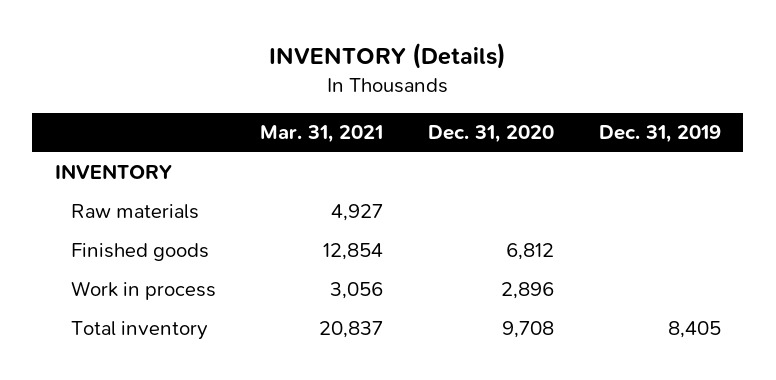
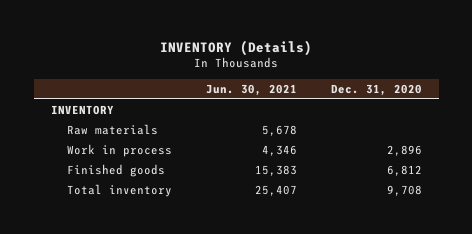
- | Mar. 31, 2021 | Dec. 31, 2020 | Dec. 31, 2019
+ | Jun. 30, 2021 | Dec. 31, 2020
moved down: Finished goods | 15,383 | 6,812

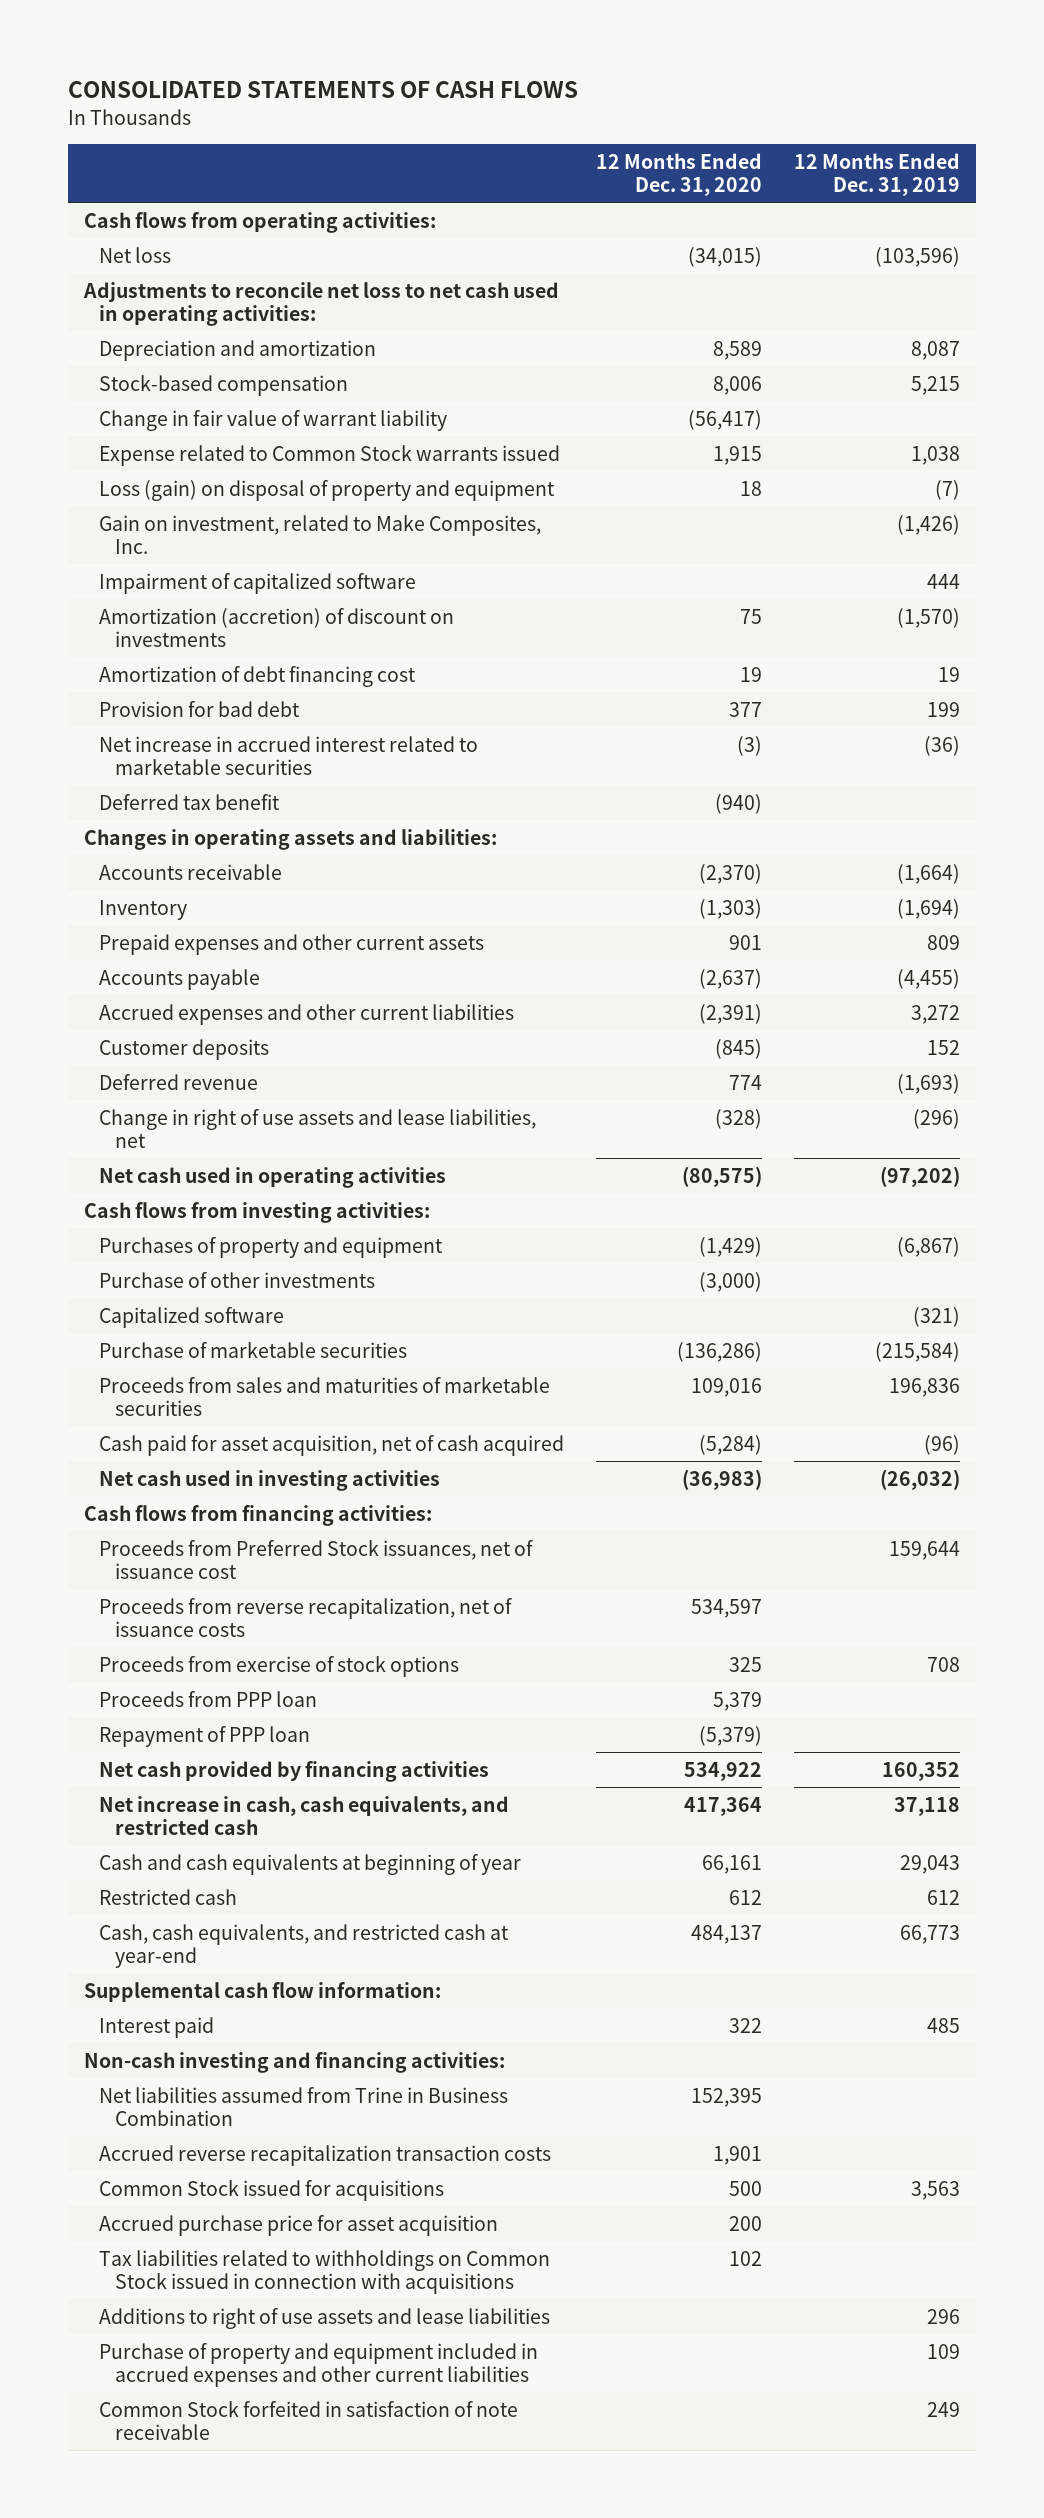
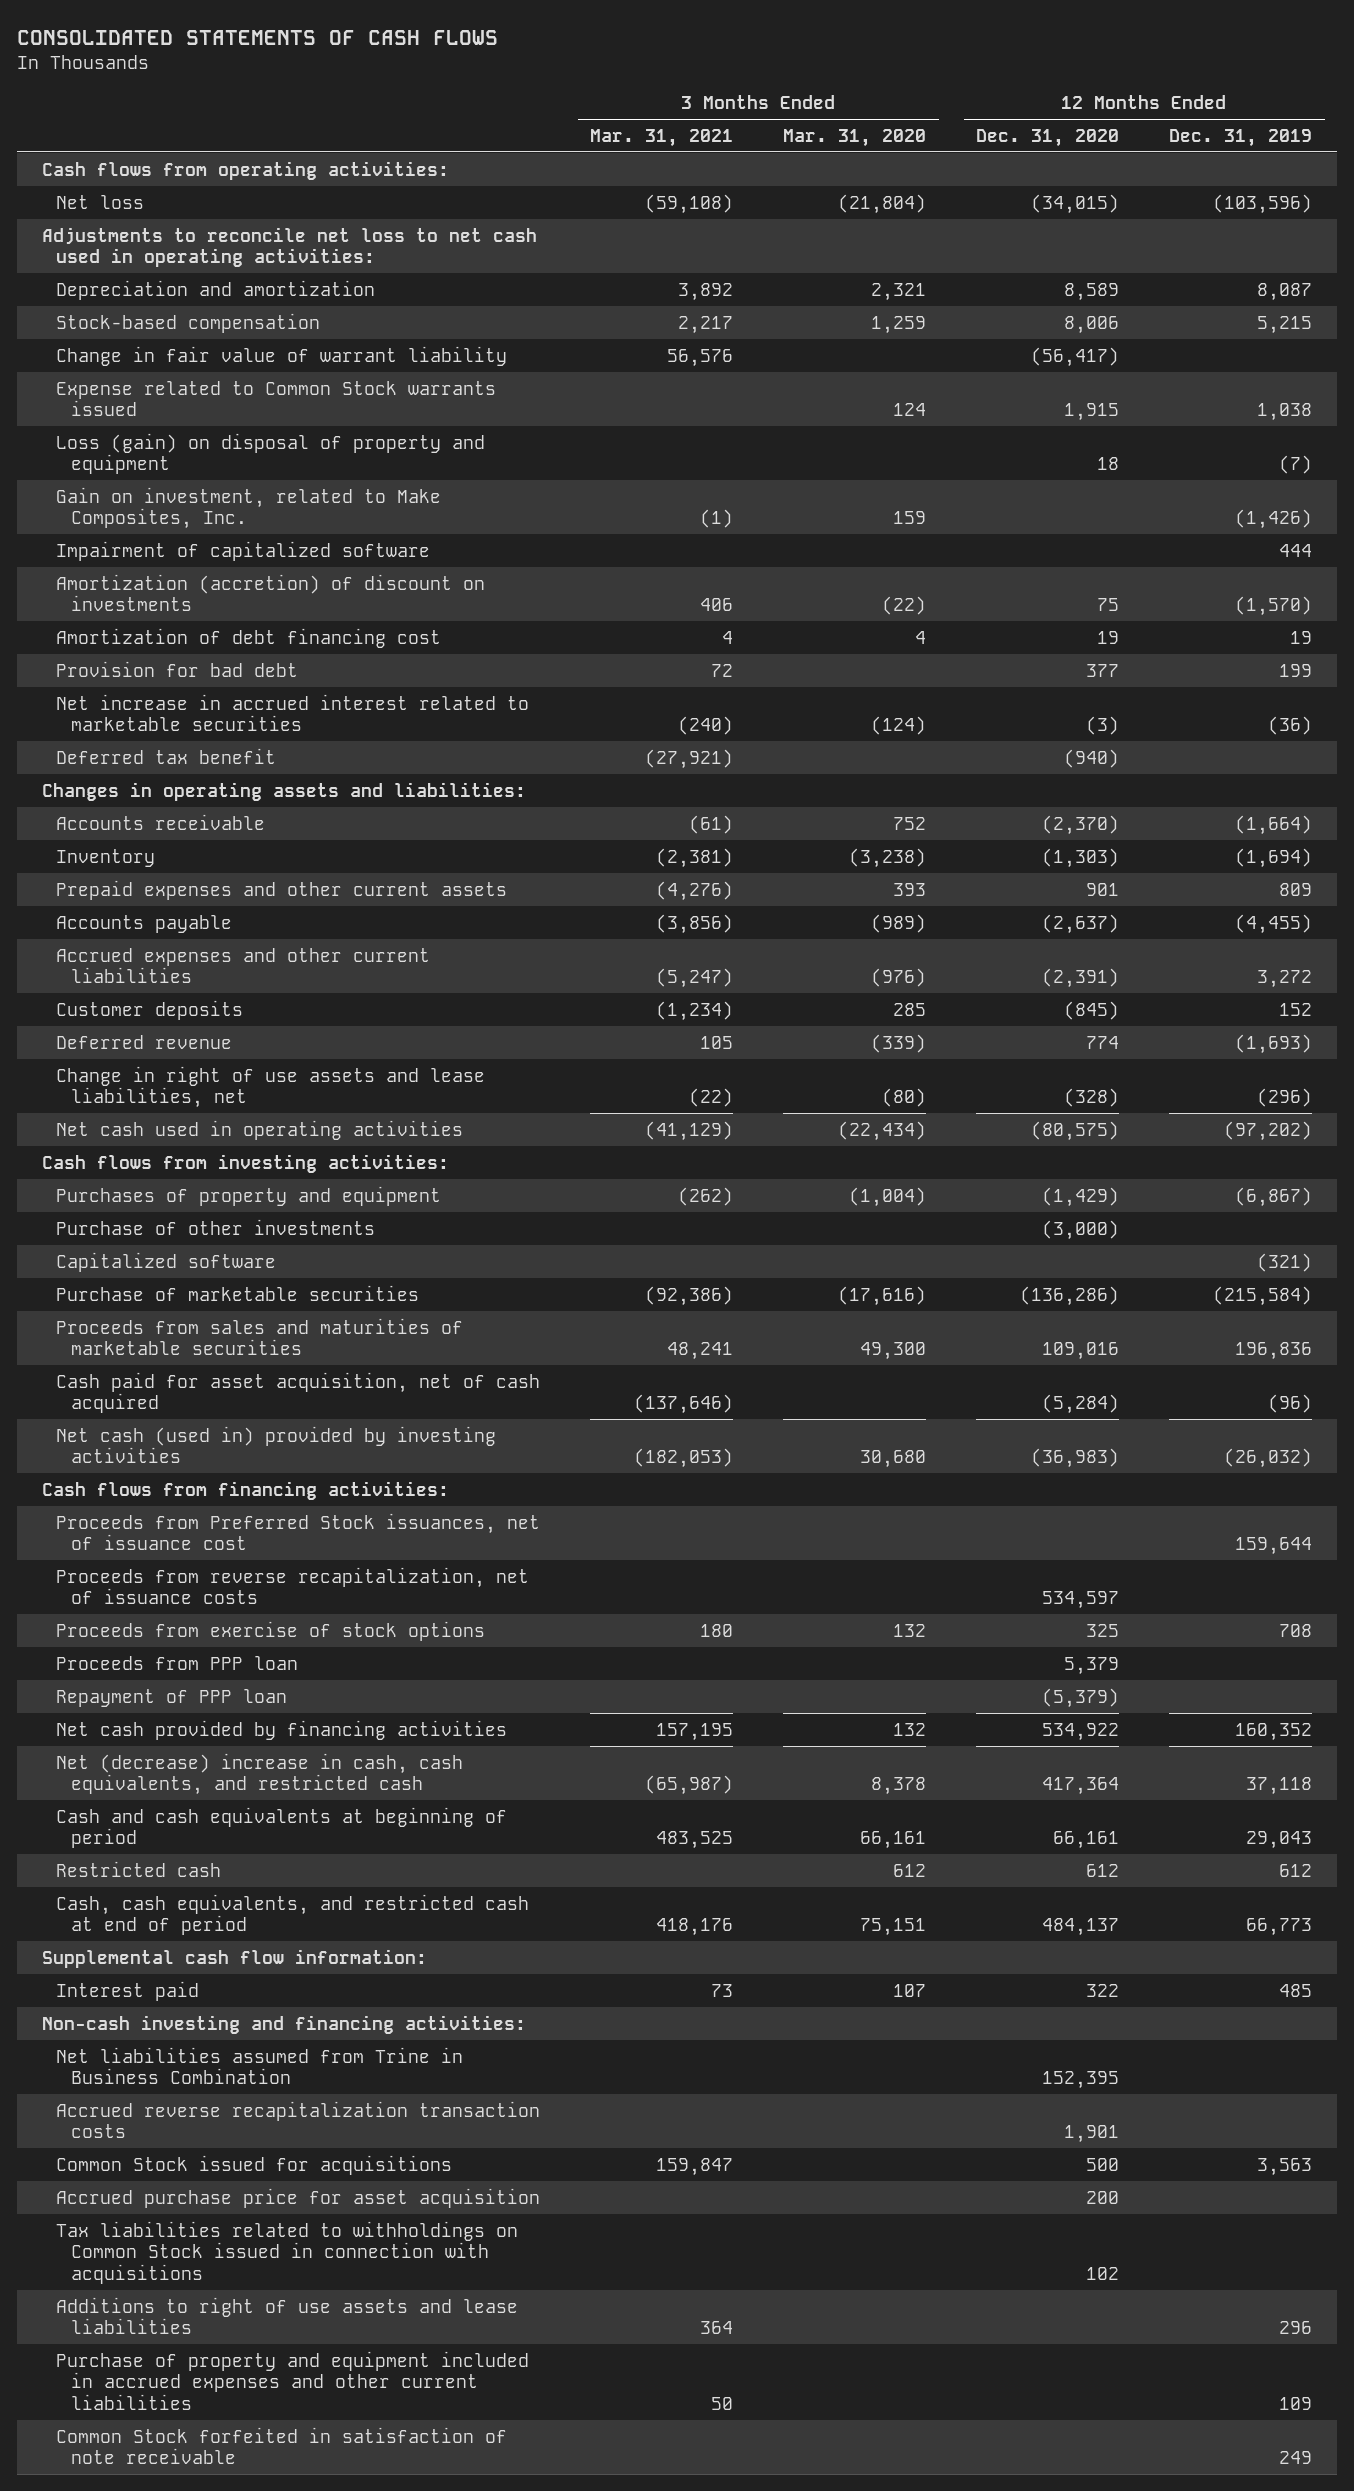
- | 12 Months Ended Dec. 31, 2020 | 12 Months Ended Dec. 31, 2019
+ | 3 Months Ended Mar. 31, 2021 | 3 Months Ended Mar. 31, 2020 | 12 Months Ended Dec. 31, 2020 | 12 Months Ended Dec. 31, 2019
- Net cash used in investing activities | (36,983) | (26,032)
+ Net cash (used in) provided by investing activities | (182,053) | 30,680 | (36,983) | (26,032)
- Net increase in cash, cash equivalents, and restricted cash | 417,364 | 37,118
- Cash and cash equivalents at beginning of year | 66,161 | 29,043
+ Net (decrease) increase in cash, cash equivalents, and restricted cash | (65,987) | 8,378 | 417,364 | 37,118
+ Cash and cash equivalents at beginning of period | 483,525 | 66,161 | 66,161 | 29,043
- Cash, cash equivalents, and restricted cash at year-end | 484,137 | 66,773
+ Cash, cash equivalents, and restricted cash at end of period | 418,176 | 75,151 | 484,137 | 66,773

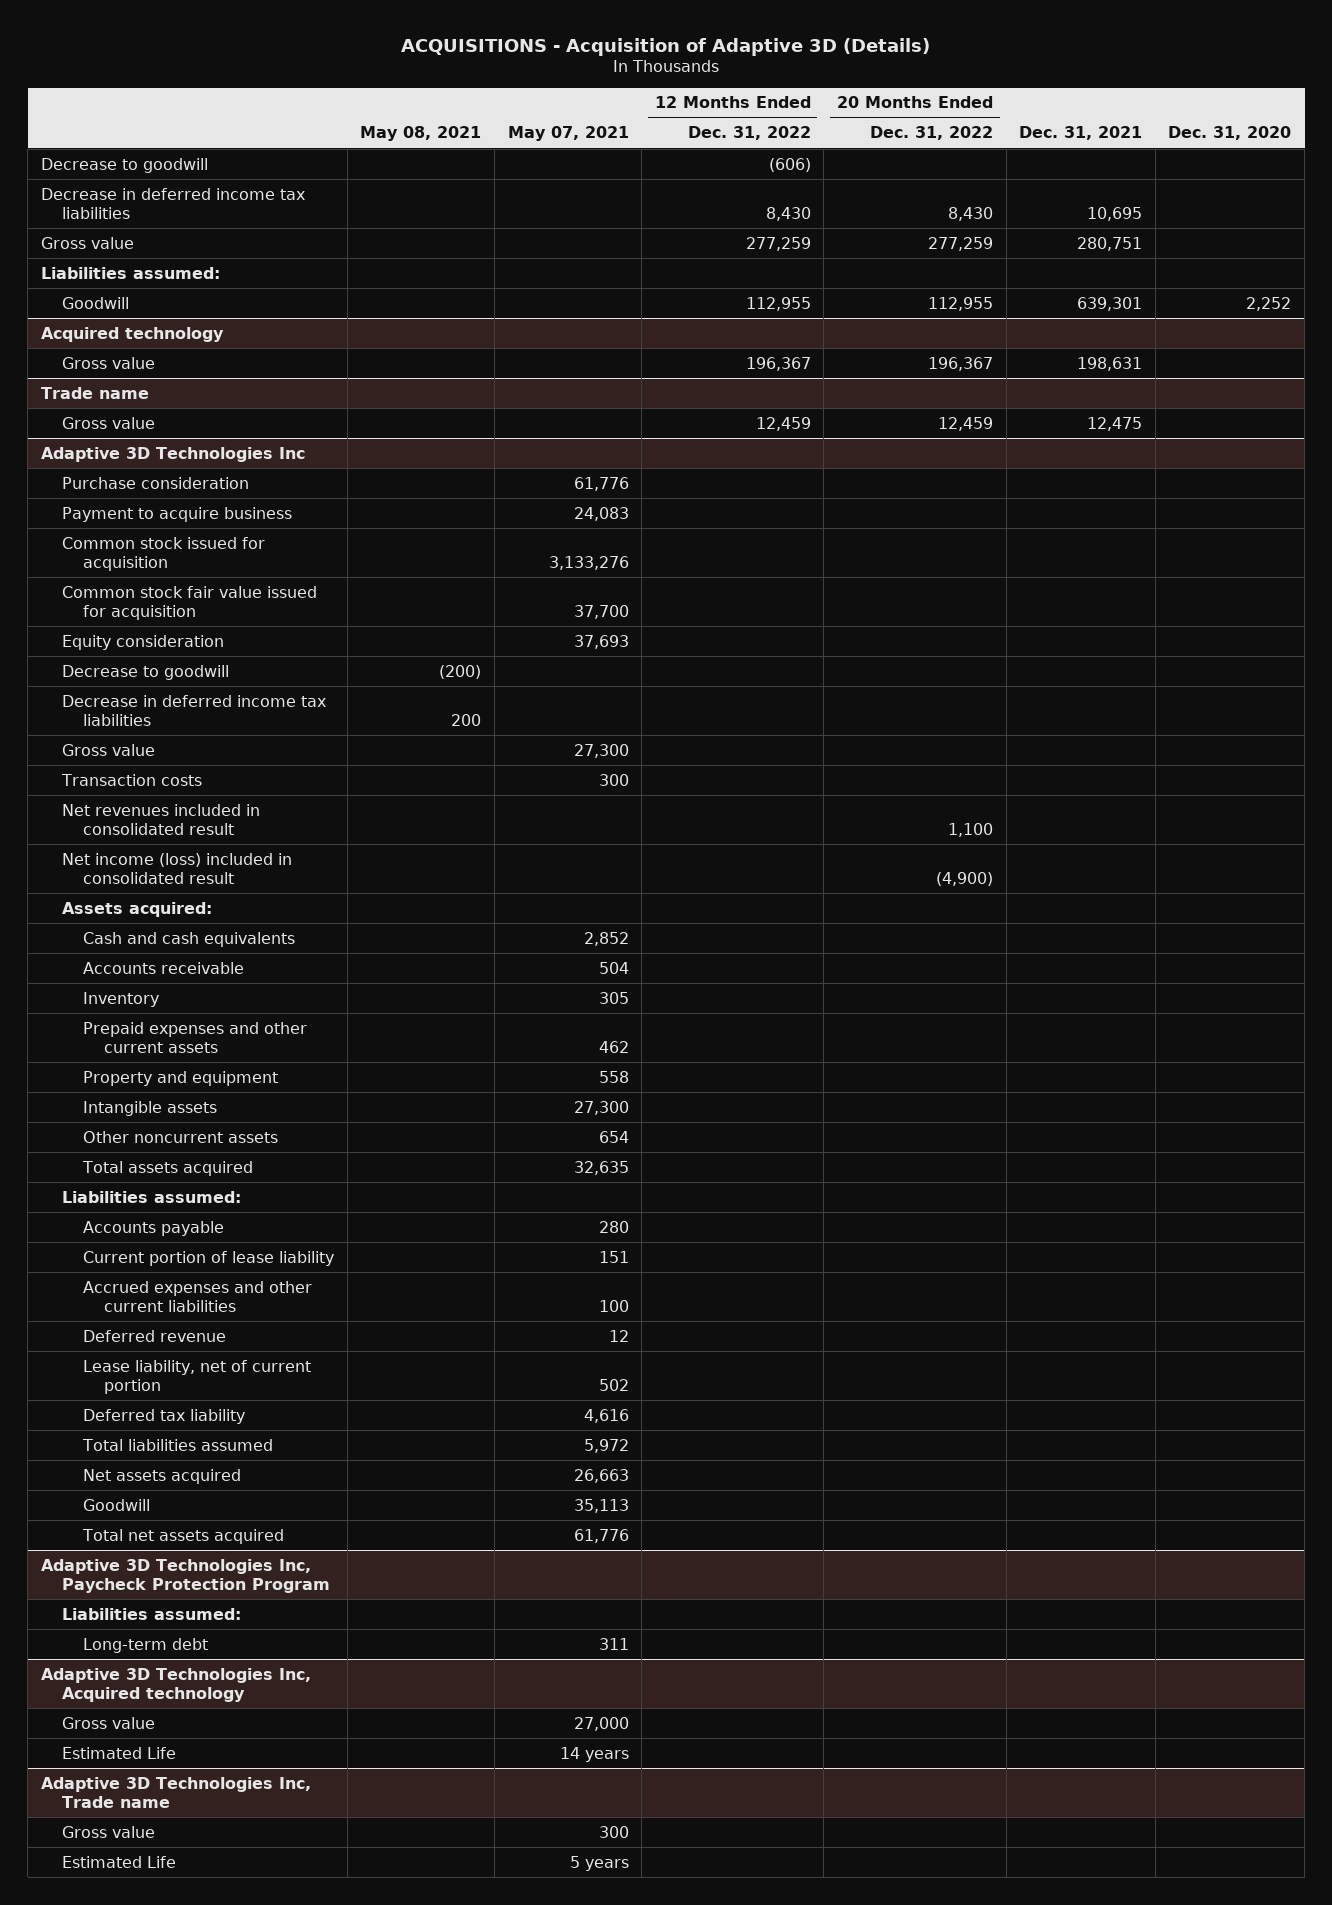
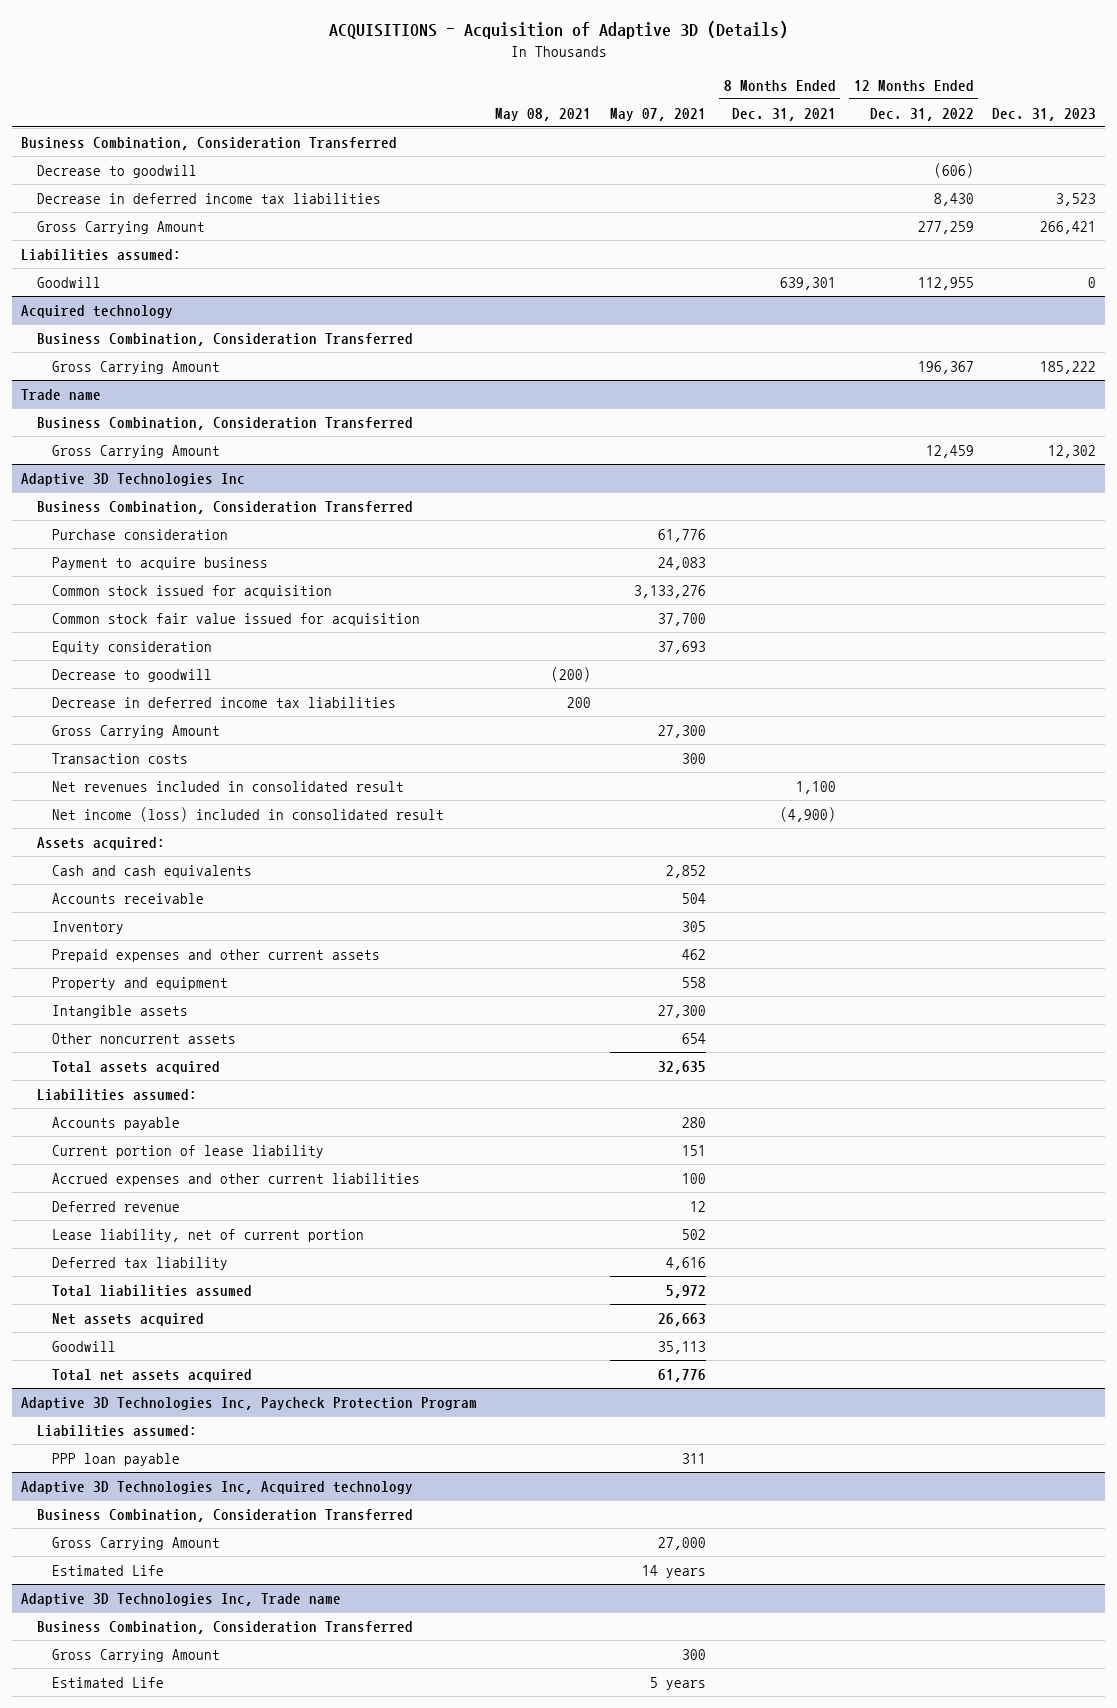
- | May 08, 2021 | May 07, 2021 | 12 Months Ended Dec. 31, 2022 | 20 Months Ended Dec. 31, 2022 | Dec. 31, 2021 | Dec. 31, 2020
+ | May 08, 2021 | May 07, 2021 | 8 Months Ended Dec. 31, 2021 | 12 Months Ended Dec. 31, 2022 | Dec. 31, 2023
+ Business Combination, Consideration Transferred
- Gross value | | | 277,259 | 277,259 | 280,751 |
+ Gross Carrying Amount | | | | 277,259 | 266,421
@ Acquired technology
- Gross value | | | 196,367 | 196,367 | 198,631 |
+ Business Combination, Consideration Transferred
+ Gross Carrying Amount | | | | 196,367 | 185,222
@ Trade name
- Gross value | | | 12,459 | 12,459 | 12,475 |
+ Business Combination, Consideration Transferred
+ Gross Carrying Amount | | | | 12,459 | 12,302
@ Adaptive 3D Technologies Inc
+ Business Combination, Consideration Transferred
- Gross value | | 27,300 | | | |
+ Gross Carrying Amount | | 27,300 | | |
@ Adaptive 3D Technologies Inc, Paycheck Protection Program
- Long-term debt | | 311 | | | |
+ PPP loan payable | | 311 | | |
@ Adaptive 3D Technologies Inc, Acquired technology
- Gross value | | 27,000 | | | |
+ Business Combination, Consideration Transferred
+ Gross Carrying Amount | | 27,000 | | |
@ Adaptive 3D Technologies Inc, Trade name
- Gross value | | 300 | | | |
+ Business Combination, Consideration Transferred
+ Gross Carrying Amount | | 300 | | |

